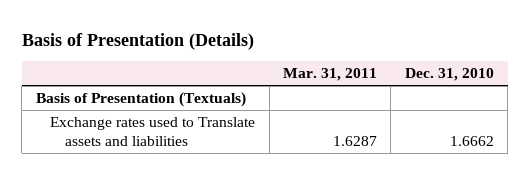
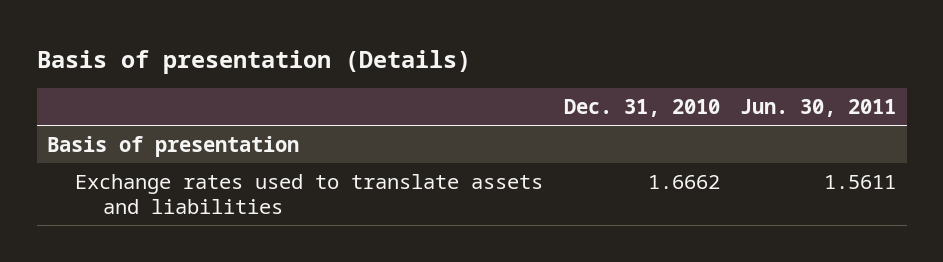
- Basis of Presentation (Details)
+ Basis of presentation (Details)
- | Mar. 31, 2011 | Dec. 31, 2010
+ | Dec. 31, 2010 | Jun. 30, 2011
- Basis of Presentation (Textuals)
- Exchange rates used to Translate assets and liabilities | 1.6287 | 1.6662
+ Basis of presentation
+ Exchange rates used to translate assets and liabilities | 1.6662 | 1.5611

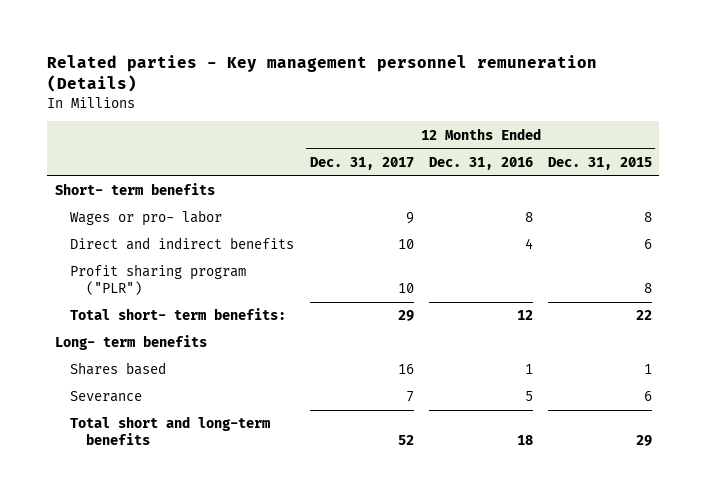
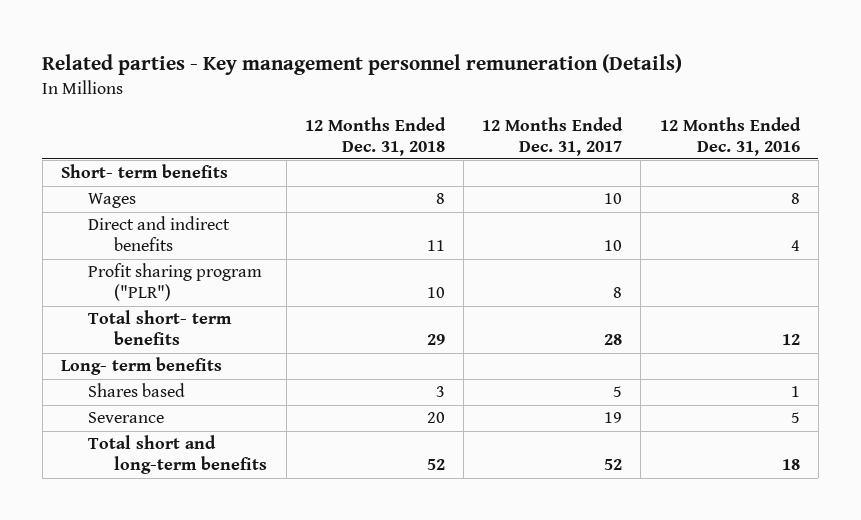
- | 12 Months Ended Dec. 31, 2017 | 12 Months Ended Dec. 31, 2016 | 12 Months Ended Dec. 31, 2015
+ | 12 Months Ended Dec. 31, 2018 | 12 Months Ended Dec. 31, 2017 | 12 Months Ended Dec. 31, 2016
- Wages or pro- labor | 9 | 8 | 8
+ Wages | 8 | 10 | 8
- Profit sharing program ("PLR") | 10 | | 8
- Total short- term benefits: | 29 | 12 | 22
+ Profit sharing program ("PLR") | 10 | 8 |
+ Total short- term benefits | 29 | 28 | 12
- Shares based | 16 | 1 | 1
- Severance | 7 | 5 | 6
+ Shares based | 3 | 5 | 1
+ Severance | 20 | 19 | 5

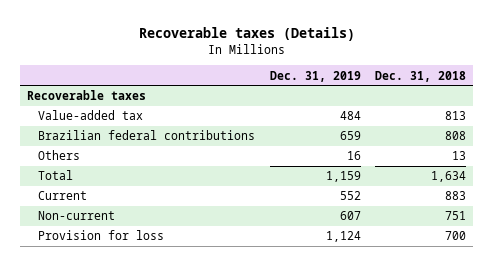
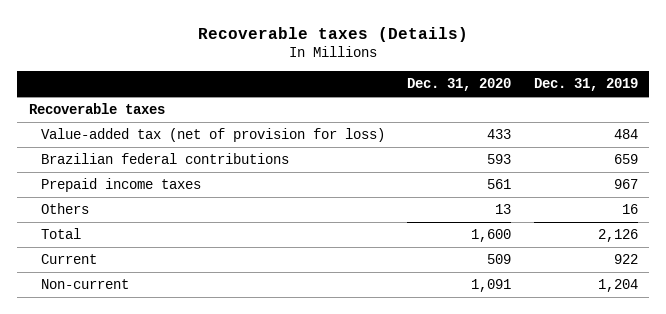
- | Dec. 31, 2019 | Dec. 31, 2018
+ | Dec. 31, 2020 | Dec. 31, 2019
- Value-added tax | 484 | 813
+ Value-added tax (net of provision for loss) | 433 | 484
+ Prepaid income taxes | 561 | 967
- Total | 1,159 | 1,634
- Current | 552 | 883
- Non-current | 607 | 751
- Provision for loss | 1,124 | 700
+ Total | 1,600 | 2,126
+ Current | 509 | 922
+ Non-current | 1,091 | 1,204

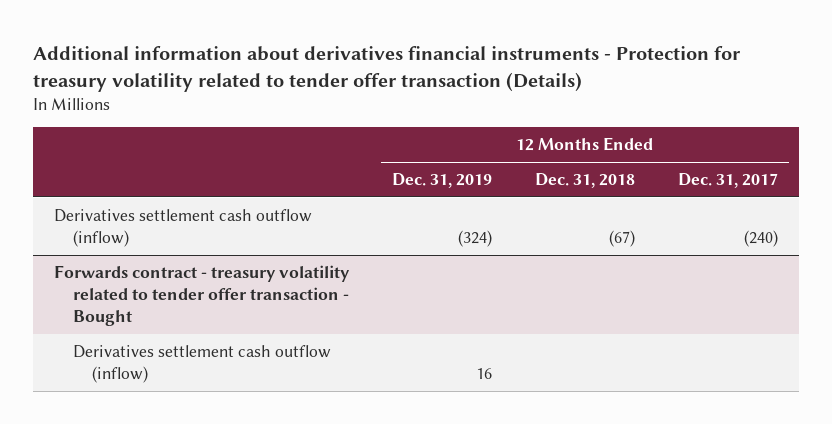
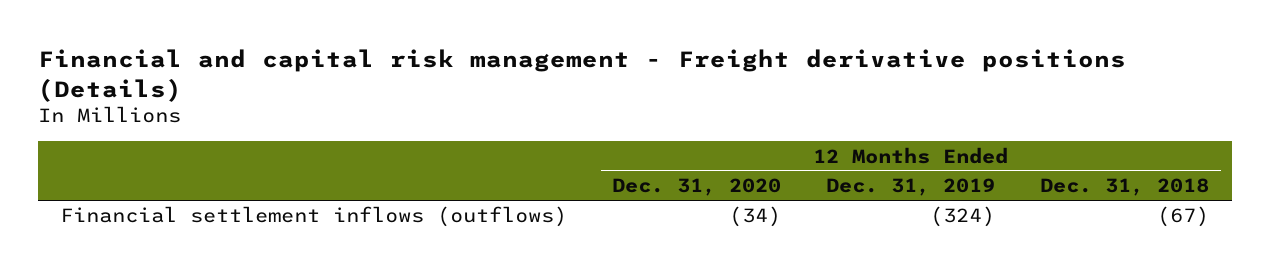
- Additional information about derivatives financial instruments - Protection for treasury volatility related to tender offer transaction (Details)
+ Financial and capital risk management - Freight derivative positions (Details)
- | 12 Months Ended Dec. 31, 2019 | 12 Months Ended Dec. 31, 2018 | 12 Months Ended Dec. 31, 2017
+ | 12 Months Ended Dec. 31, 2020 | 12 Months Ended Dec. 31, 2019 | 12 Months Ended Dec. 31, 2018
- Derivatives settlement cash outflow (inflow) | (324) | (67) | (240)
- Forwards contract - treasury volatility related to tender offer transaction - Bought
- Derivatives settlement cash outflow (inflow) | 16 | |
+ Financial settlement inflows (outflows) | (34) | (324) | (67)

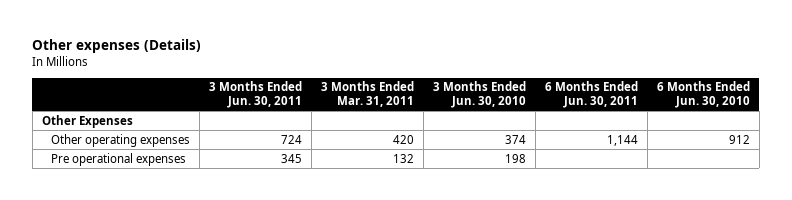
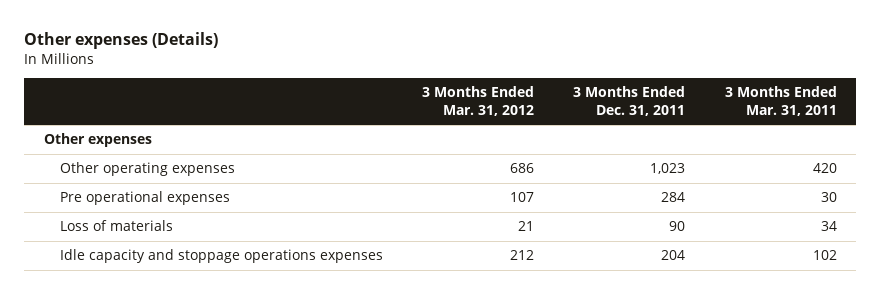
- | 3 Months Ended Jun. 30, 2011 | 3 Months Ended Mar. 31, 2011 | 3 Months Ended Jun. 30, 2010 | 6 Months Ended Jun. 30, 2011 | 6 Months Ended Jun. 30, 2010
+ | 3 Months Ended Mar. 31, 2012 | 3 Months Ended Dec. 31, 2011 | 3 Months Ended Mar. 31, 2011
- Other Expenses
+ Other expenses
- Pre operational expenses | 345 | 132 | 198 | |
+ Pre operational expenses | 107 | 284 | 30
+ Loss of materials | 21 | 90 | 34
+ Idle capacity and stoppage operations expenses | 212 | 204 | 102

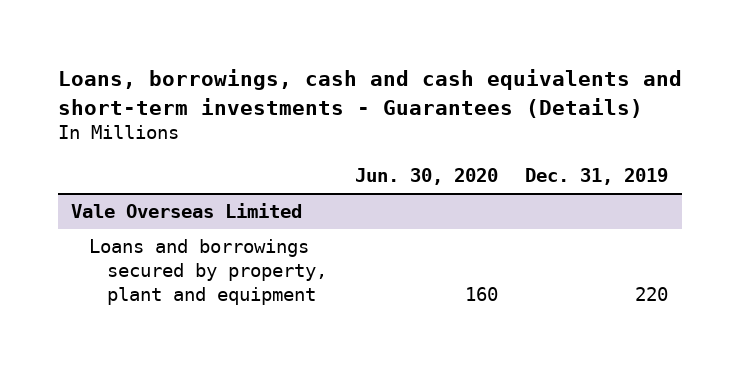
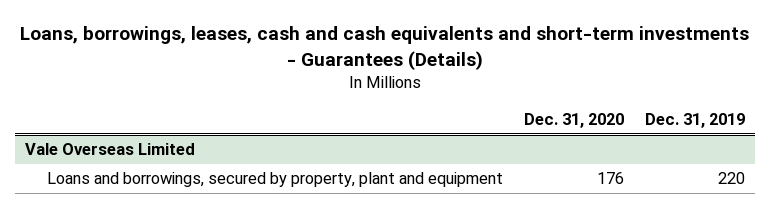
- Loans, borrowings, cash and cash equivalents and short-term investments - Guarantees (Details)
+ Loans, borrowings, leases, cash and cash equivalents and short-term investments - Guarantees (Details)
- | Jun. 30, 2020 | Dec. 31, 2019
+ | Dec. 31, 2020 | Dec. 31, 2019
@ Vale Overseas Limited
- Loans and borrowings secured by property, plant and equipment | 160 | 220
+ Loans and borrowings, secured by property, plant and equipment | 176 | 220

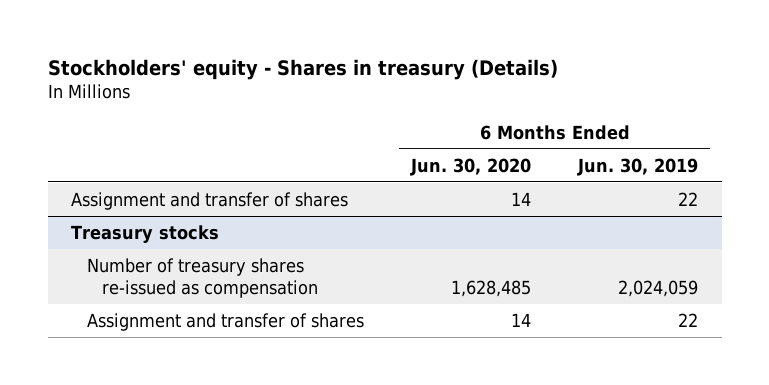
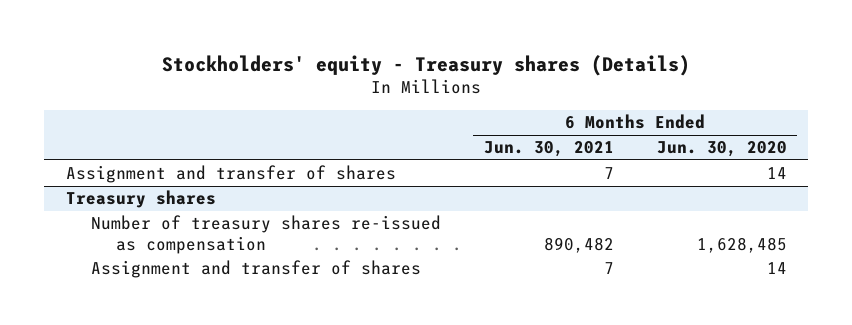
- Stockholders' equity - Shares in treasury (Details)
+ Stockholders' equity - Treasury shares (Details)
- | 6 Months Ended Jun. 30, 2020 | 6 Months Ended Jun. 30, 2019
+ | 6 Months Ended Jun. 30, 2021 | 6 Months Ended Jun. 30, 2020
- Treasury stocks
+ Treasury shares

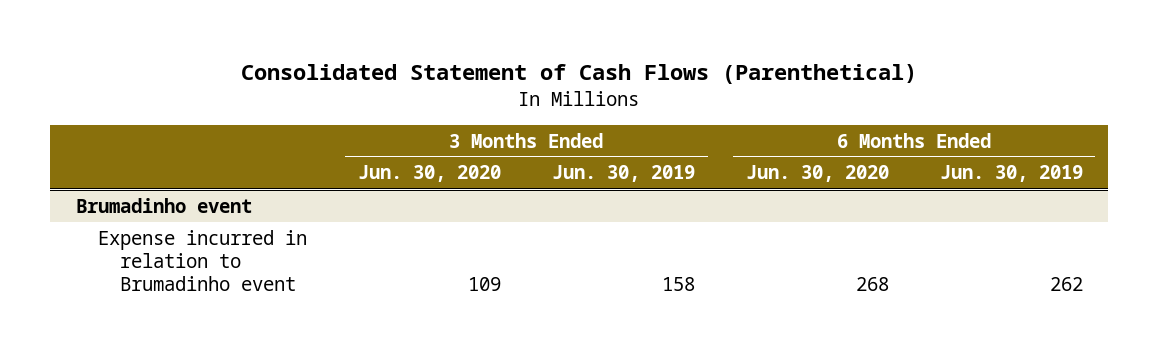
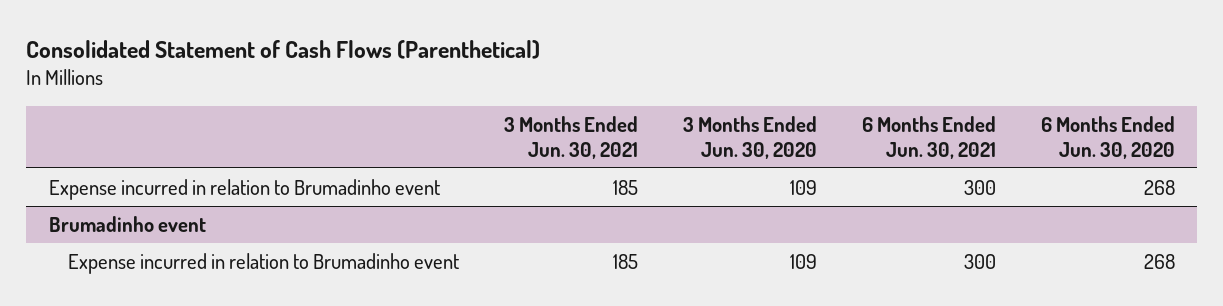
- | 3 Months Ended Jun. 30, 2020 | 3 Months Ended Jun. 30, 2019 | 6 Months Ended Jun. 30, 2020 | 6 Months Ended Jun. 30, 2019
+ | 3 Months Ended Jun. 30, 2021 | 3 Months Ended Jun. 30, 2020 | 6 Months Ended Jun. 30, 2021 | 6 Months Ended Jun. 30, 2020
+ Expense incurred in relation to Brumadinho event | 185 | 109 | 300 | 268

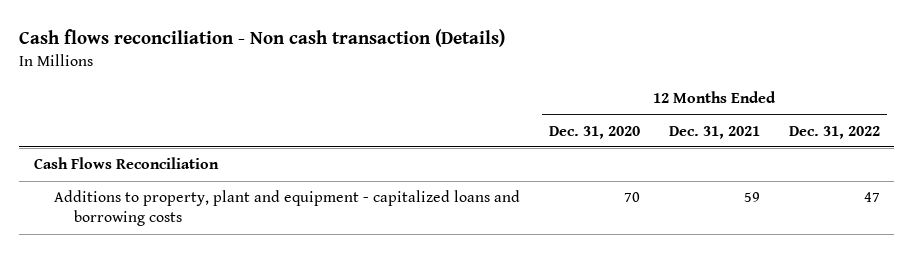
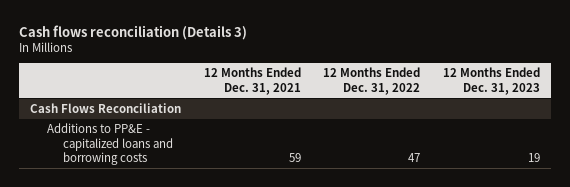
- Cash flows reconciliation - Non cash transaction (Details)
+ Cash flows reconciliation (Details 3)
- | 12 Months Ended Dec. 31, 2020 | 12 Months Ended Dec. 31, 2021 | 12 Months Ended Dec. 31, 2022
+ | 12 Months Ended Dec. 31, 2021 | 12 Months Ended Dec. 31, 2022 | 12 Months Ended Dec. 31, 2023
- Additions to property, plant and equipment - capitalized loans and borrowing costs | 70 | 59 | 47
+ Additions to PP&E - capitalized loans and borrowing costs | 59 | 47 | 19

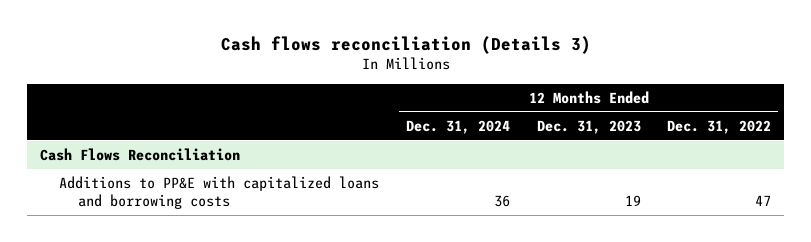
- | 12 Months Ended Dec. 31, 2021 | 12 Months Ended Dec. 31, 2022 | 12 Months Ended Dec. 31, 2023
+ | 12 Months Ended Dec. 31, 2024 | 12 Months Ended Dec. 31, 2023 | 12 Months Ended Dec. 31, 2022
- Additions to PP&E - capitalized loans and borrowing costs | 59 | 47 | 19
+ Additions to PP&E with capitalized loans and borrowing costs | 36 | 19 | 47

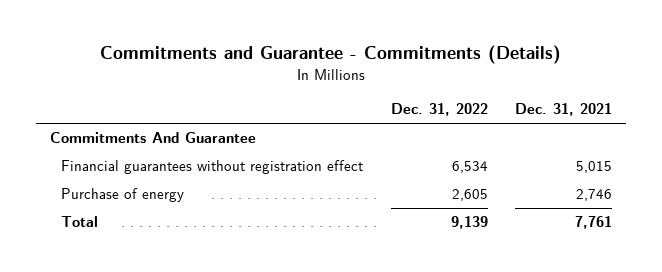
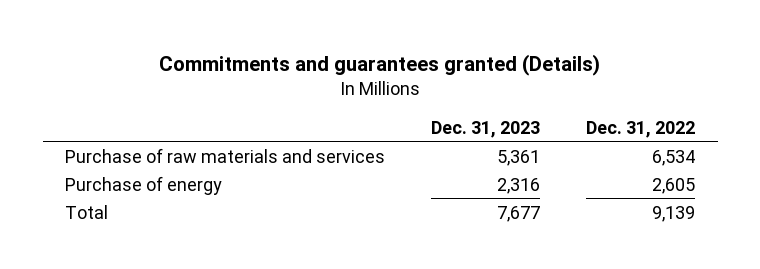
- Commitments and Guarantee - Commitments (Details)
+ Commitments and guarantees granted (Details)
- | Dec. 31, 2022 | Dec. 31, 2021
+ | Dec. 31, 2023 | Dec. 31, 2022
- Commitments And Guarantee
- Financial guarantees without registration effect | 6,534 | 5,015
+ Purchase of raw materials and services | 5,361 | 6,534

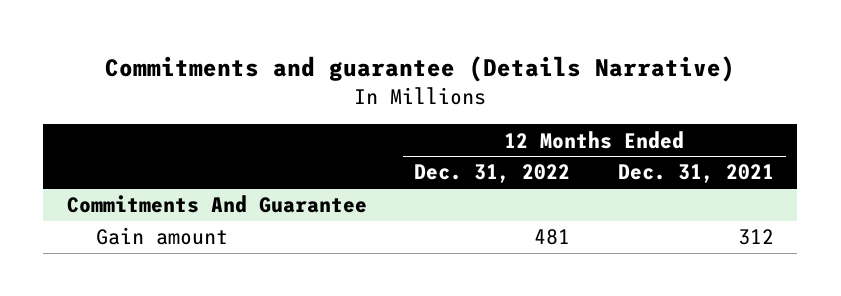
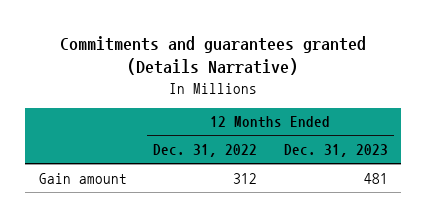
- Commitments and guarantee (Details Narrative)
+ Commitments and guarantees granted (Details Narrative)
- | 12 Months Ended Dec. 31, 2022 | 12 Months Ended Dec. 31, 2021
+ | 12 Months Ended Dec. 31, 2022 | 12 Months Ended Dec. 31, 2023
- Commitments And Guarantee
- Gain amount | 481 | 312
+ Gain amount | 312 | 481

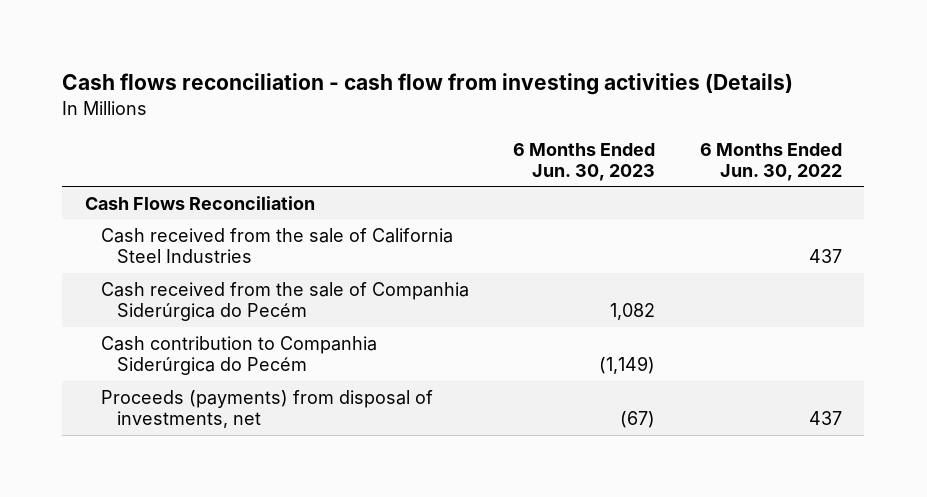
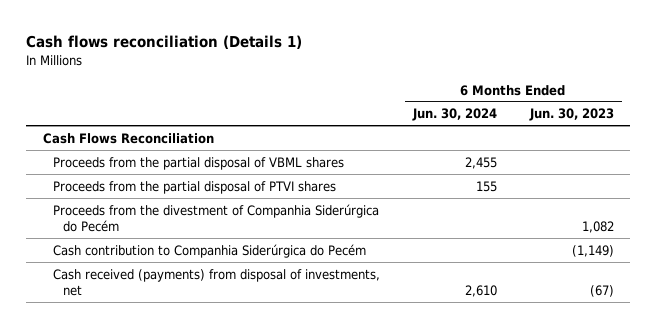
- Cash flows reconciliation - cash flow from investing activities (Details)
+ Cash flows reconciliation (Details 1)
- | 6 Months Ended Jun. 30, 2023 | 6 Months Ended Jun. 30, 2022
+ | 6 Months Ended Jun. 30, 2024 | 6 Months Ended Jun. 30, 2023
- Cash received from the sale of California Steel Industries | | 437
- Cash received from the sale of Companhia Siderúrgica do Pecém | 1,082 |
+ Proceeds from the partial disposal of VBML shares | 2,455 |
+ Proceeds from the partial disposal of PTVI shares | 155 |
+ Proceeds from the divestment of Companhia Siderúrgica do Pecém | | 1,082
- Proceeds (payments) from disposal of investments, net | (67) | 437
+ Cash received (payments) from disposal of investments, net | 2,610 | (67)

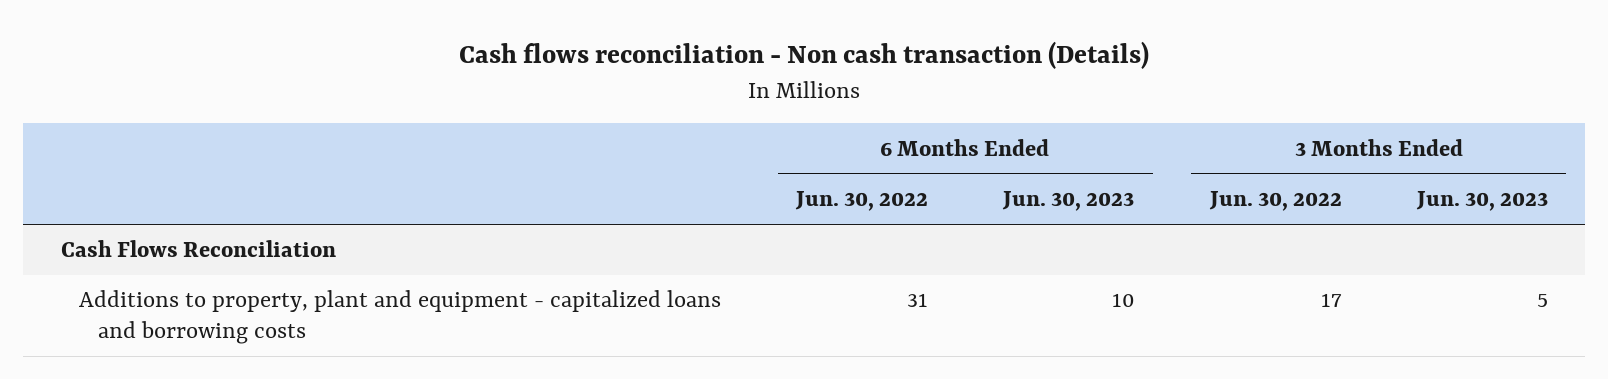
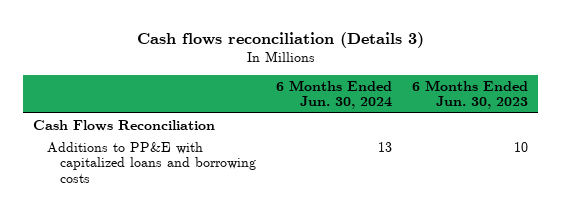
- Cash flows reconciliation - Non cash transaction (Details)
+ Cash flows reconciliation (Details 3)
- | 6 Months Ended Jun. 30, 2022 | 6 Months Ended Jun. 30, 2023 | 3 Months Ended Jun. 30, 2022 | 3 Months Ended Jun. 30, 2023
+ | 6 Months Ended Jun. 30, 2024 | 6 Months Ended Jun. 30, 2023
- Additions to property, plant and equipment - capitalized loans and borrowing costs | 31 | 10 | 17 | 5
+ Additions to PP&E with capitalized loans and borrowing costs | 13 | 10

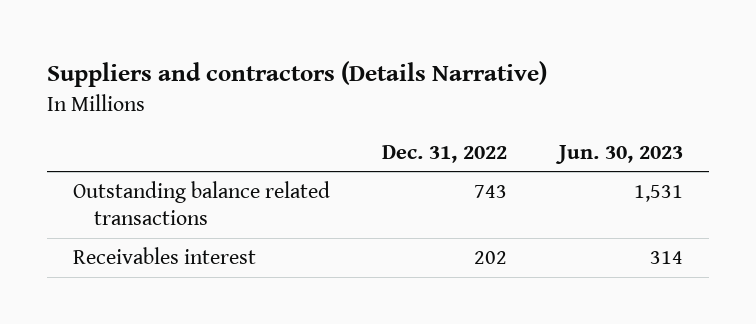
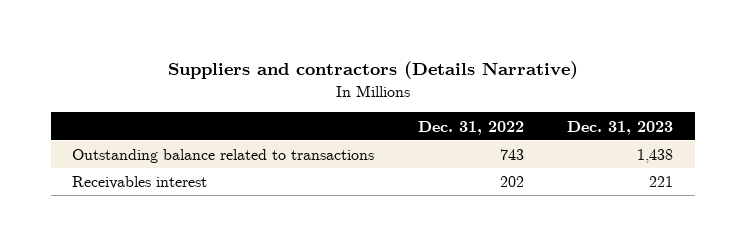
- | Dec. 31, 2022 | Jun. 30, 2023
+ | Dec. 31, 2022 | Dec. 31, 2023
- Outstanding balance related transactions | 743 | 1,531
+ Outstanding balance related to transactions | 743 | 1,438

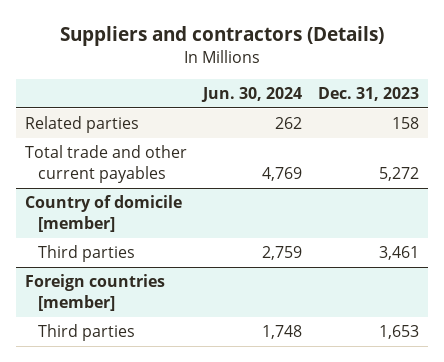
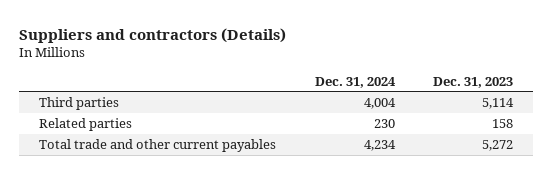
- | Jun. 30, 2024 | Dec. 31, 2023
+ | Dec. 31, 2024 | Dec. 31, 2023
+ Third parties | 4,004 | 5,114
- Country of domicile [member]
- Third parties | 2,759 | 3,461
- Foreign countries [member]
- Third parties | 1,748 | 1,653

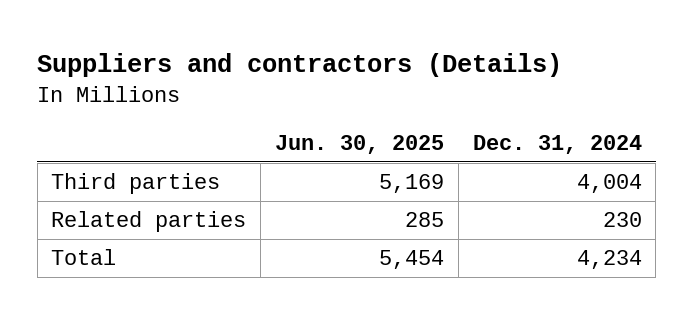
- | Dec. 31, 2024 | Dec. 31, 2023
+ | Jun. 30, 2025 | Dec. 31, 2024
- Total trade and other current payables | 4,234 | 5,272
+ Total | 5,454 | 4,234

